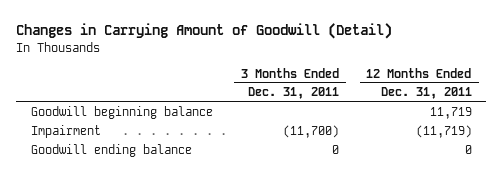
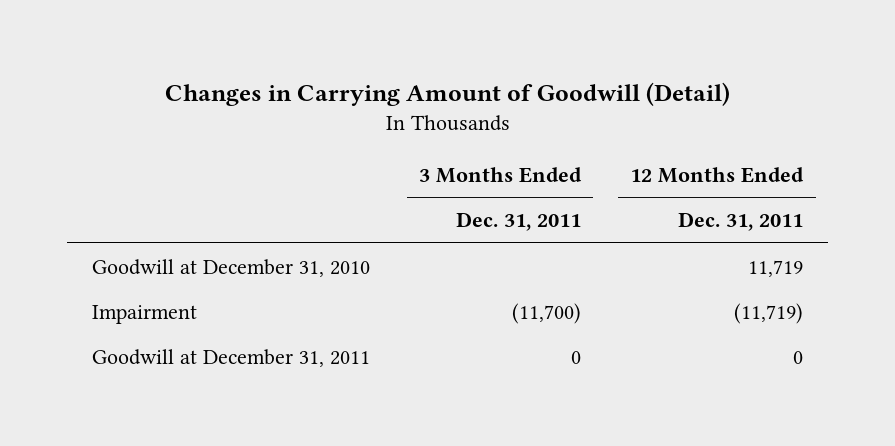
- Goodwill beginning balance | | 11,719
+ Goodwill at December 31, 2010 | | 11,719
- Goodwill ending balance | 0 | 0
+ Goodwill at December 31, 2011 | 0 | 0

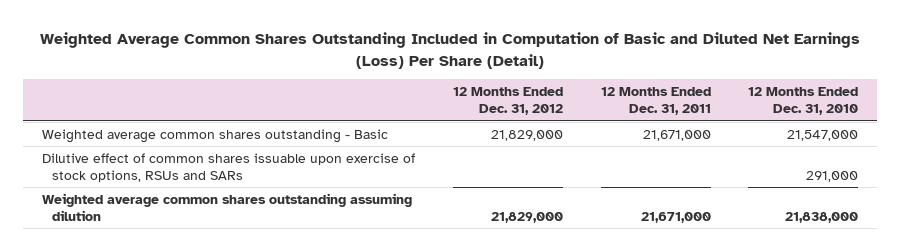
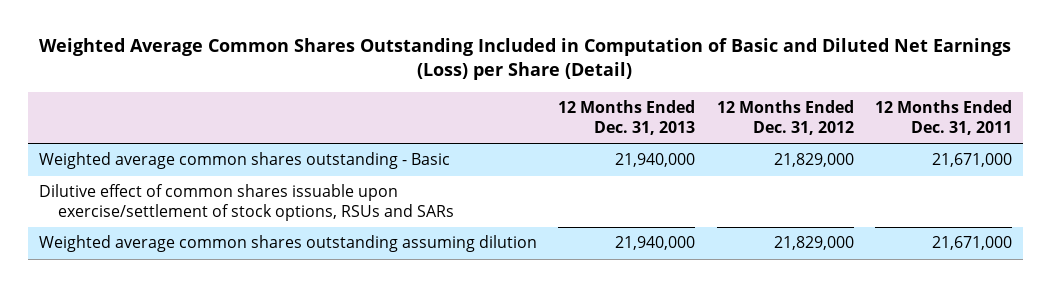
- Weighted Average Common Shares Outstanding Included in Computation of Basic and Diluted Net Earnings (Loss) Per Share (Detail)
+ Weighted Average Common Shares Outstanding Included in Computation of Basic and Diluted Net Earnings (Loss) per Share (Detail)
- | 12 Months Ended Dec. 31, 2012 | 12 Months Ended Dec. 31, 2011 | 12 Months Ended Dec. 31, 2010
+ | 12 Months Ended Dec. 31, 2013 | 12 Months Ended Dec. 31, 2012 | 12 Months Ended Dec. 31, 2011
- Dilutive effect of common shares issuable upon exercise of stock options, RSUs and SARs | | | 291,000
+ Dilutive effect of common shares issuable upon exercise/settlement of stock options, RSUs and SARs

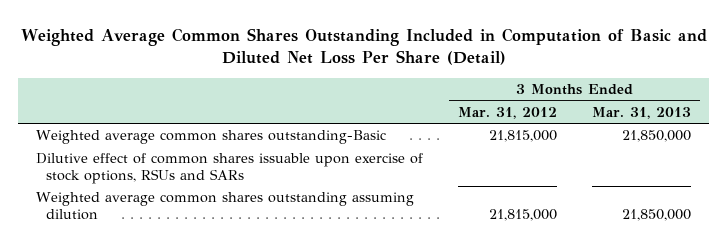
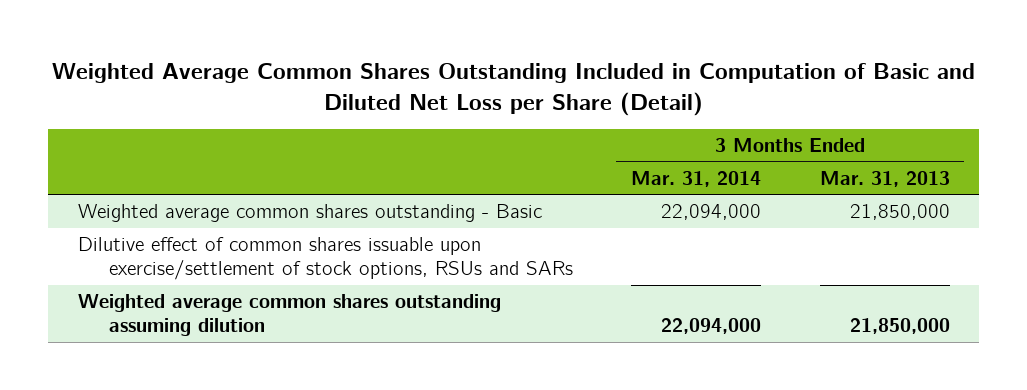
- Weighted Average Common Shares Outstanding Included in Computation of Basic and Diluted Net Loss Per Share (Detail)
+ Weighted Average Common Shares Outstanding Included in Computation of Basic and Diluted Net Loss per Share (Detail)
- | 3 Months Ended Mar. 31, 2012 | 3 Months Ended Mar. 31, 2013
+ | 3 Months Ended Mar. 31, 2014 | 3 Months Ended Mar. 31, 2013
- Weighted average common shares outstanding-Basic | 21,815,000 | 21,850,000
- Dilutive effect of common shares issuable upon exercise of stock options, RSUs and SARs
+ Weighted average common shares outstanding - Basic | 22,094,000 | 21,850,000
+ Dilutive effect of common shares issuable upon exercise/settlement of stock options, RSUs and SARs

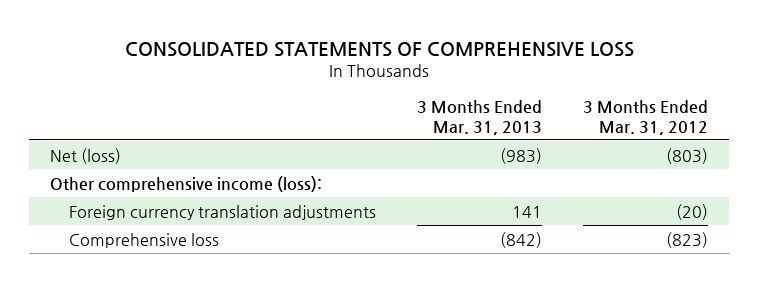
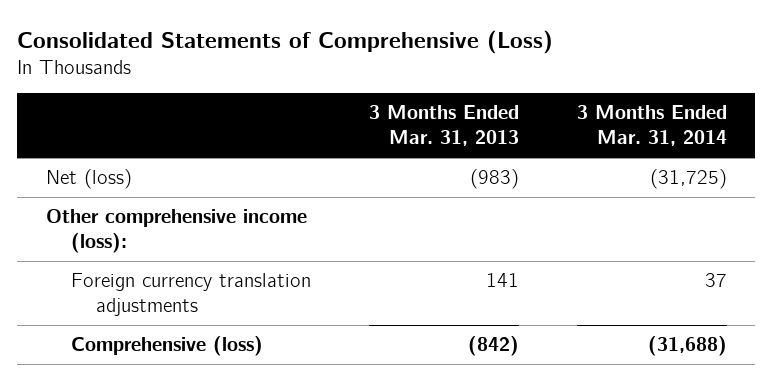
- CONSOLIDATED STATEMENTS OF COMPREHENSIVE LOSS
+ Consolidated Statements of Comprehensive (Loss)
- | 3 Months Ended Mar. 31, 2013 | 3 Months Ended Mar. 31, 2012
+ | 3 Months Ended Mar. 31, 2013 | 3 Months Ended Mar. 31, 2014
- Comprehensive loss | (842) | (823)
+ Comprehensive (loss) | (842) | (31,688)

